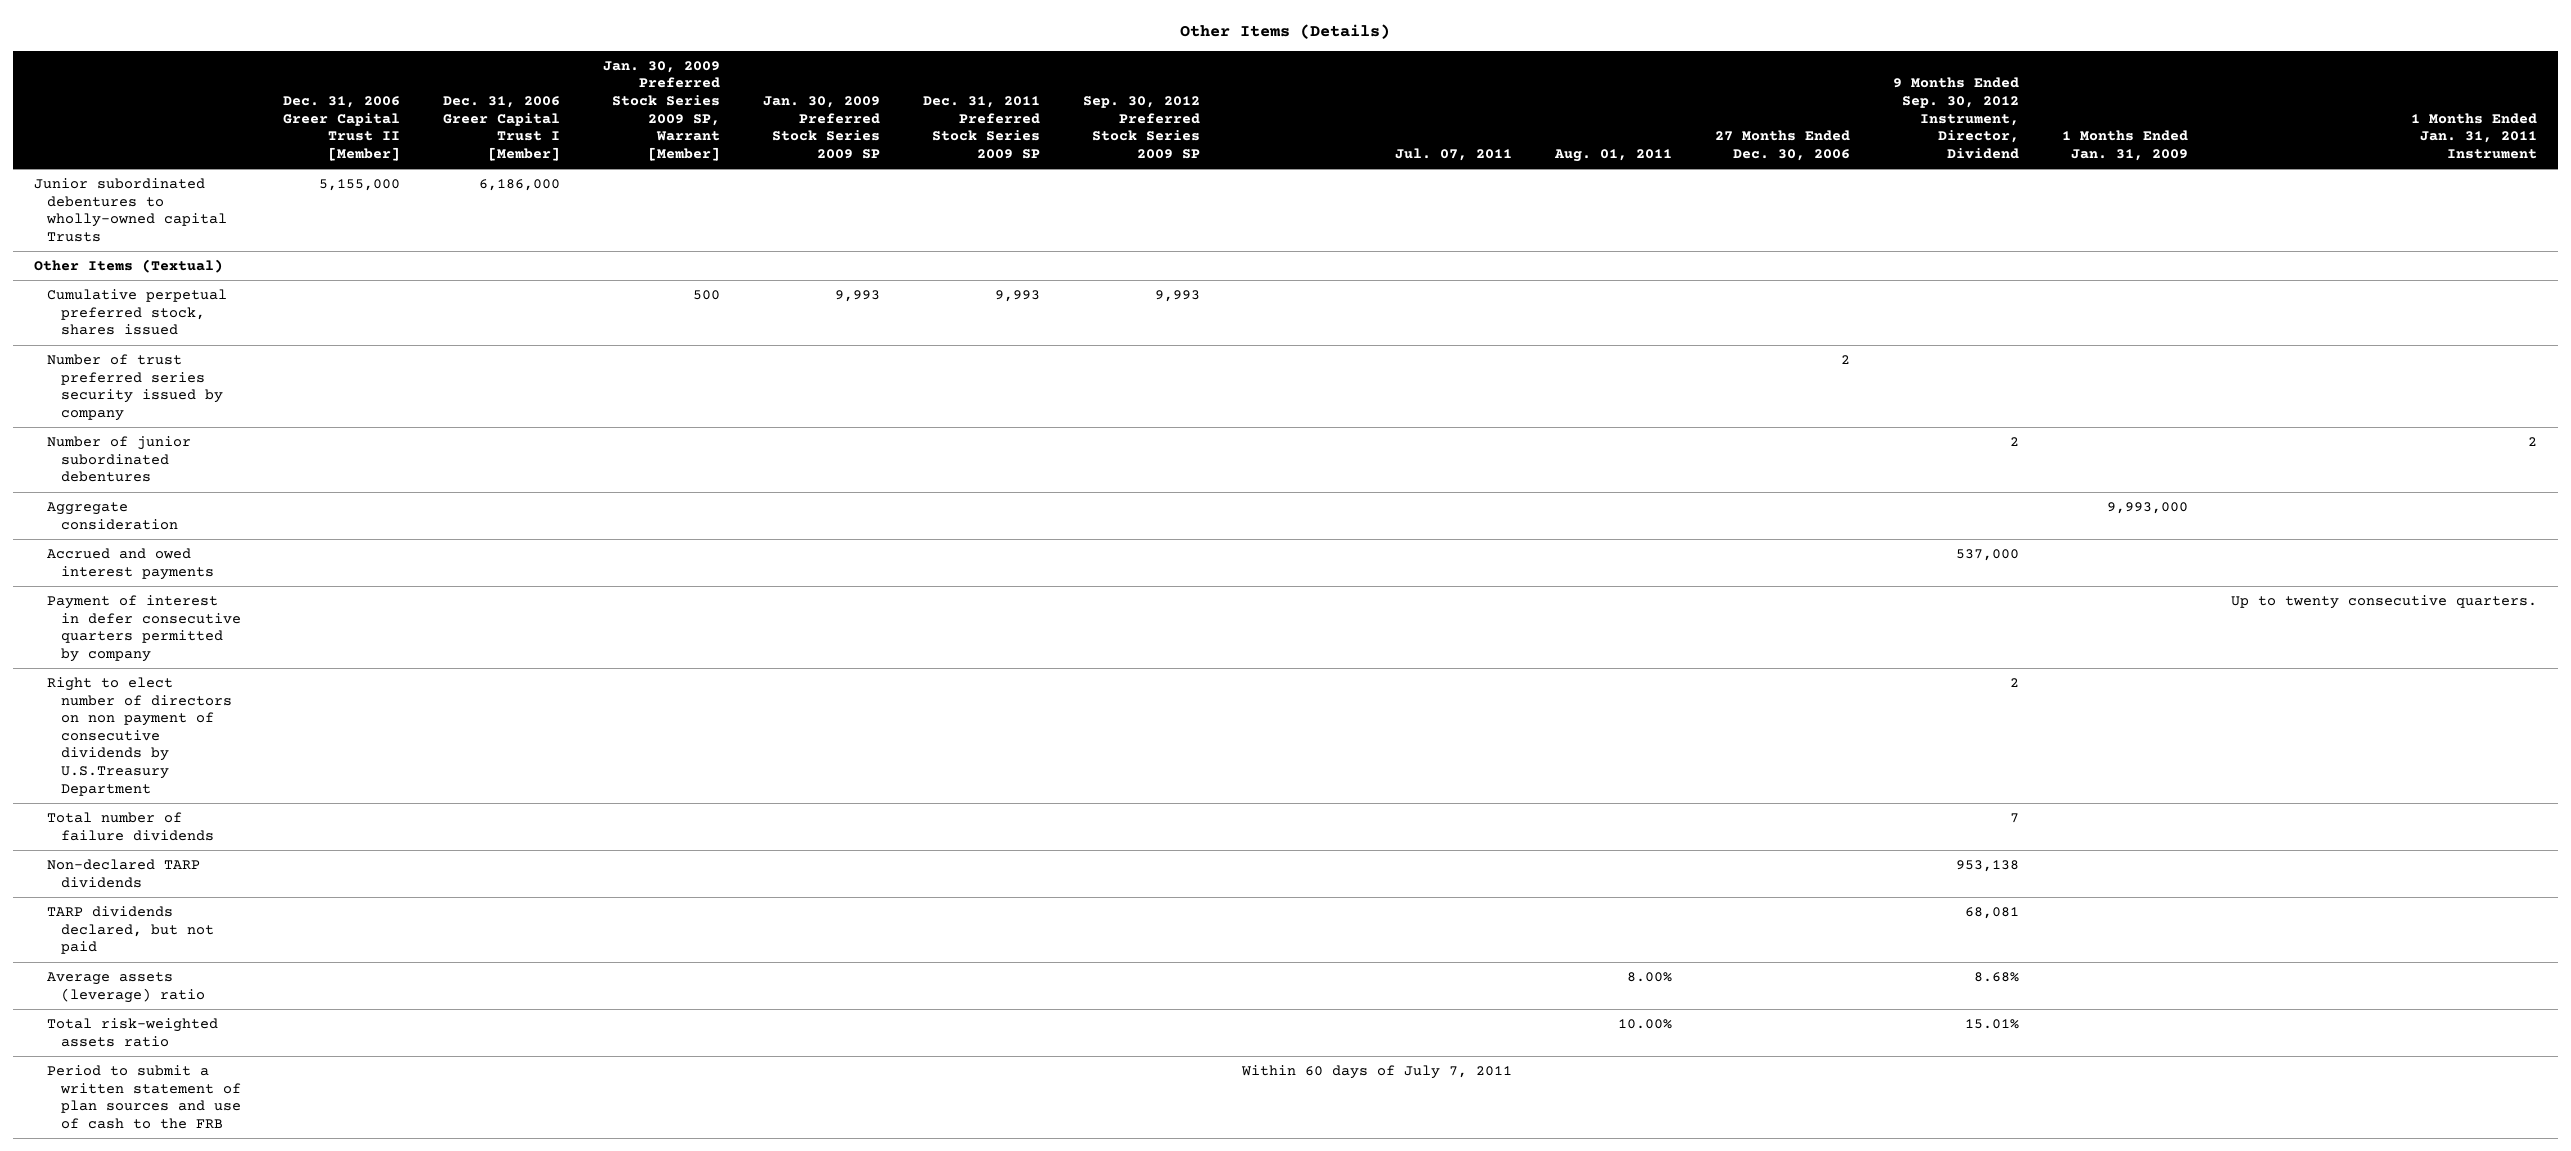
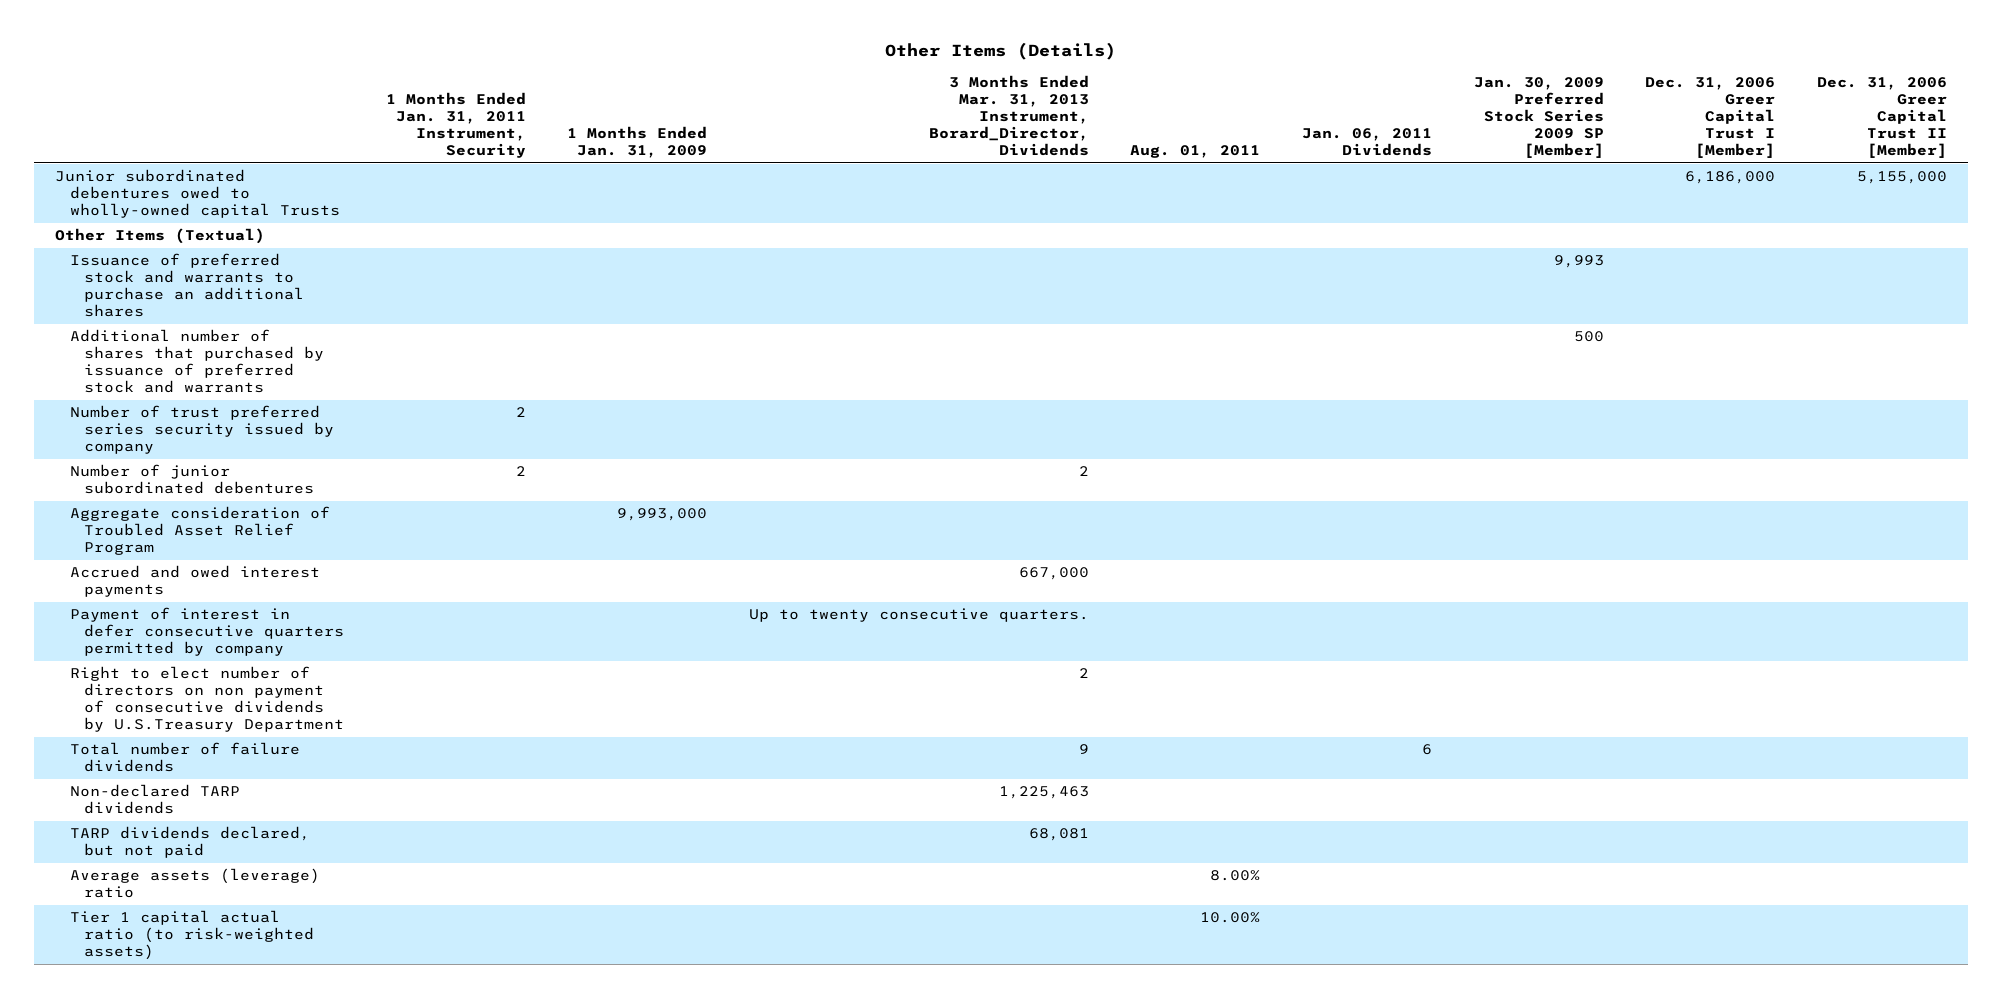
- | Dec. 31, 2006 Greer Capital Trust II [Member] | Dec. 31, 2006 Greer Capital Trust I [Member] | Jan. 30, 2009 Preferred Stock Series 2009 SP, Warrant [Member] | Jan. 30, 2009 Preferred Stock Series 2009 SP | Dec. 31, 2011 Preferred Stock Series 2009 SP | Sep. 30, 2012 Preferred Stock Series 2009 SP | Jul. 07, 2011 | Aug. 01, 2011 | 27 Months Ended Dec. 30, 2006 | 9 Months Ended Sep. 30, 2012 Instrument, Director, Dividend | 1 Months Ended Jan. 31, 2009 | 1 Months Ended Jan. 31, 2011 Instrument
+ | 1 Months Ended Jan. 31, 2011 Instrument, Security | 1 Months Ended Jan. 31, 2009 | 3 Months Ended Mar. 31, 2013 Instrument, Borard_Director, Dividends | Aug. 01, 2011 | Jan. 06, 2011 Dividends | Jan. 30, 2009 Preferred Stock Series 2009 SP [Member] | Dec. 31, 2006 Greer Capital Trust I [Member] | Dec. 31, 2006 Greer Capital Trust II [Member]
- Junior subordinated debentures to wholly-owned capital Trusts | 5,155,000 | 6,186,000 | | | | | | | | | |
+ Junior subordinated debentures owed to wholly-owned capital Trusts | | | | | | | 6,186,000 | 5,155,000
- Cumulative perpetual preferred stock, shares issued | | | 500 | 9,993 | 9,993 | 9,993 | | | | | |
+ Issuance of preferred stock and warrants to purchase an additional shares | | | | | | 9,993 | |
+ Additional number of shares that purchased by issuance of preferred stock and warrants | | | | | | 500 | |
- Aggregate consideration | | | | | | | | | | | 9,993,000 |
+ Aggregate consideration of Troubled Asset Relief Program | | 9,993,000 | | | | | |
- Total risk-weighted assets ratio | | | | | | | | 10.00% | | 15.01% | |
- Period to submit a written statement of plan sources and use of cash to the FRB | | | | | | | Within 60 days of July 7, 2011 | | | | |
+ Tier 1 capital actual ratio (to risk-weighted assets) | | | | 10.00% | | | |

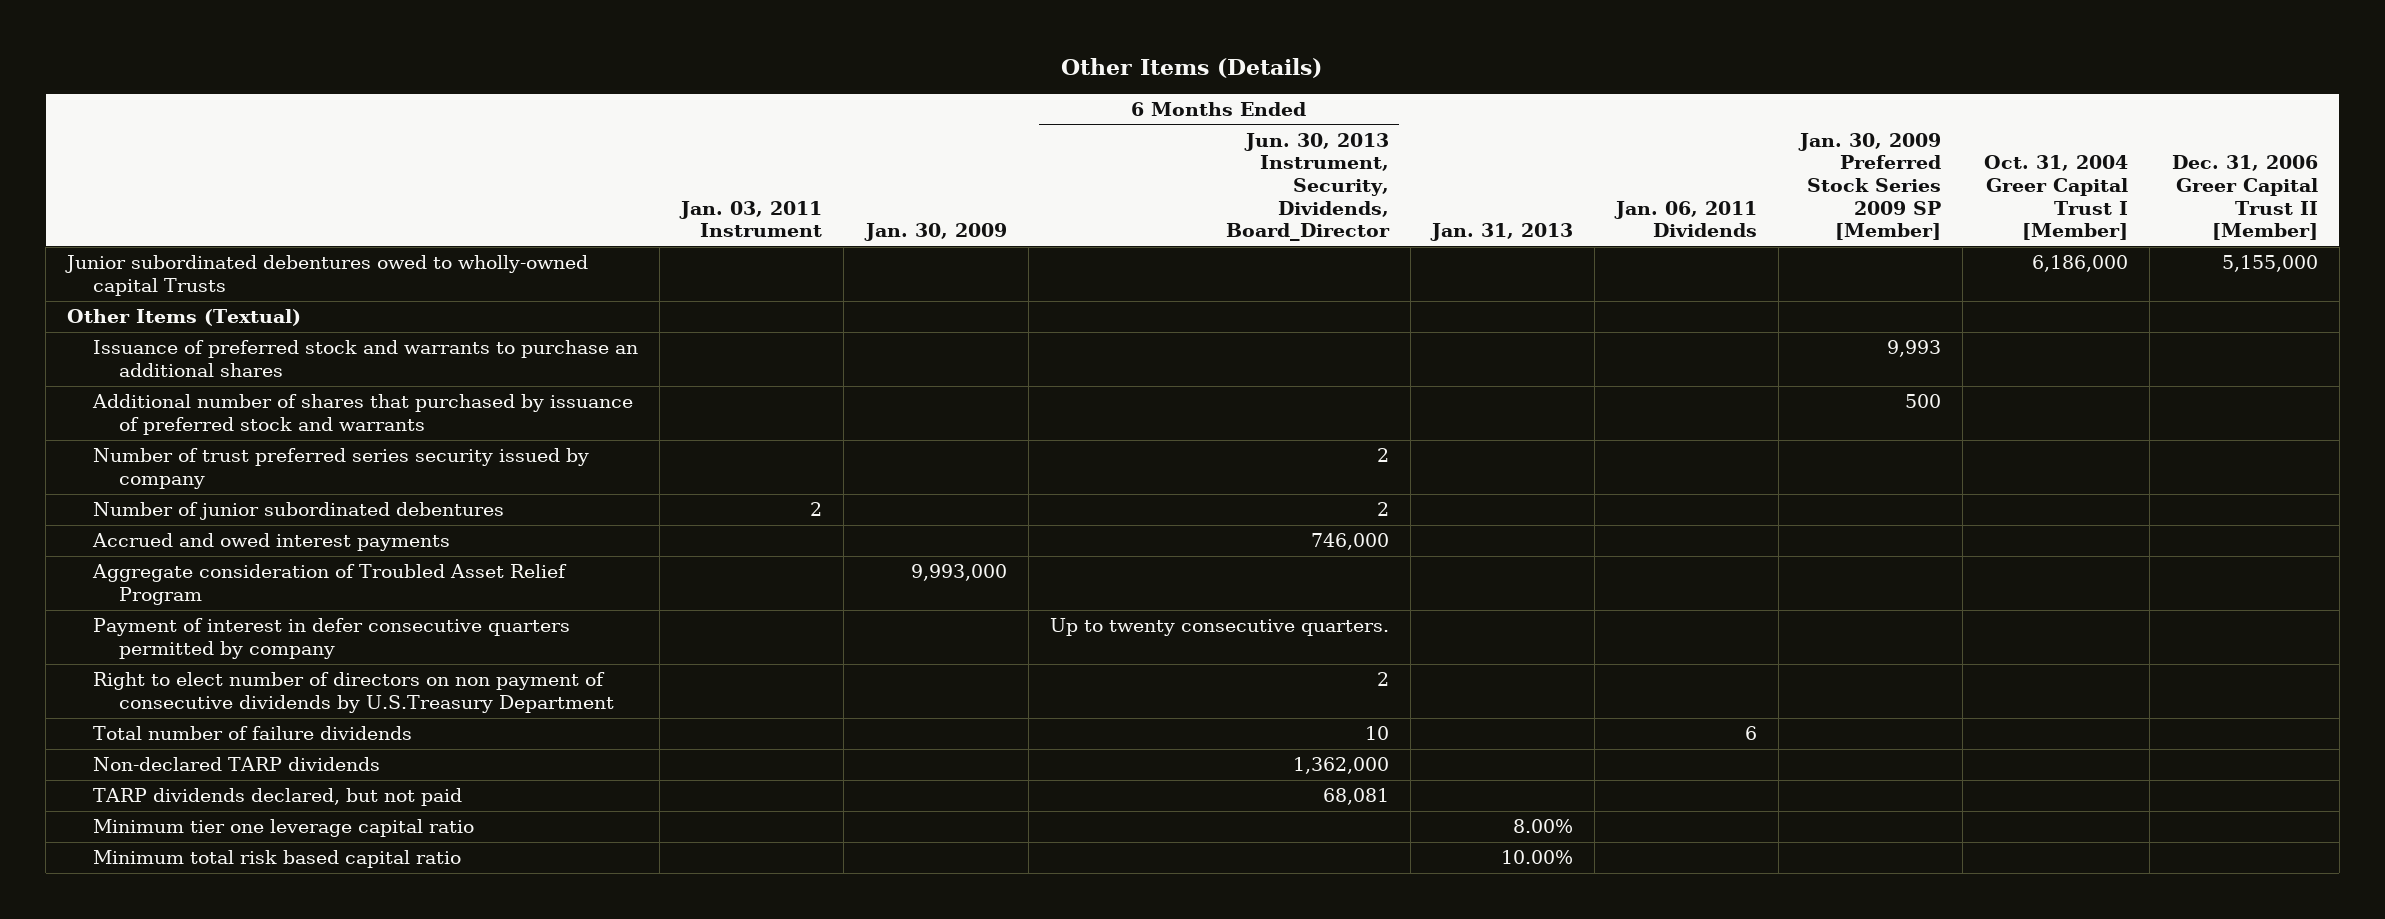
- | 1 Months Ended Jan. 31, 2011 Instrument, Security | 1 Months Ended Jan. 31, 2009 | 3 Months Ended Mar. 31, 2013 Instrument, Borard_Director, Dividends | Aug. 01, 2011 | Jan. 06, 2011 Dividends | Jan. 30, 2009 Preferred Stock Series 2009 SP [Member] | Dec. 31, 2006 Greer Capital Trust I [Member] | Dec. 31, 2006 Greer Capital Trust II [Member]
+ | Jan. 03, 2011 Instrument | Jan. 30, 2009 | 6 Months Ended Jun. 30, 2013 Instrument, Security, Dividends, Board_Director | Jan. 31, 2013 | Jan. 06, 2011 Dividends | Jan. 30, 2009 Preferred Stock Series 2009 SP [Member] | Oct. 31, 2004 Greer Capital Trust I [Member] | Dec. 31, 2006 Greer Capital Trust II [Member]
moved down: Aggregate consideration of Troubled Asset Relief Program | | 9,993,000 | | | | | |
- Average assets (leverage) ratio | | | | 8.00% | | | |
- Tier 1 capital actual ratio (to risk-weighted assets) | | | | 10.00% | | | |
+ Minimum tier one leverage capital ratio | | | | 8.00% | | | |
+ Minimum total risk based capital ratio | | | | 10.00% | | | |

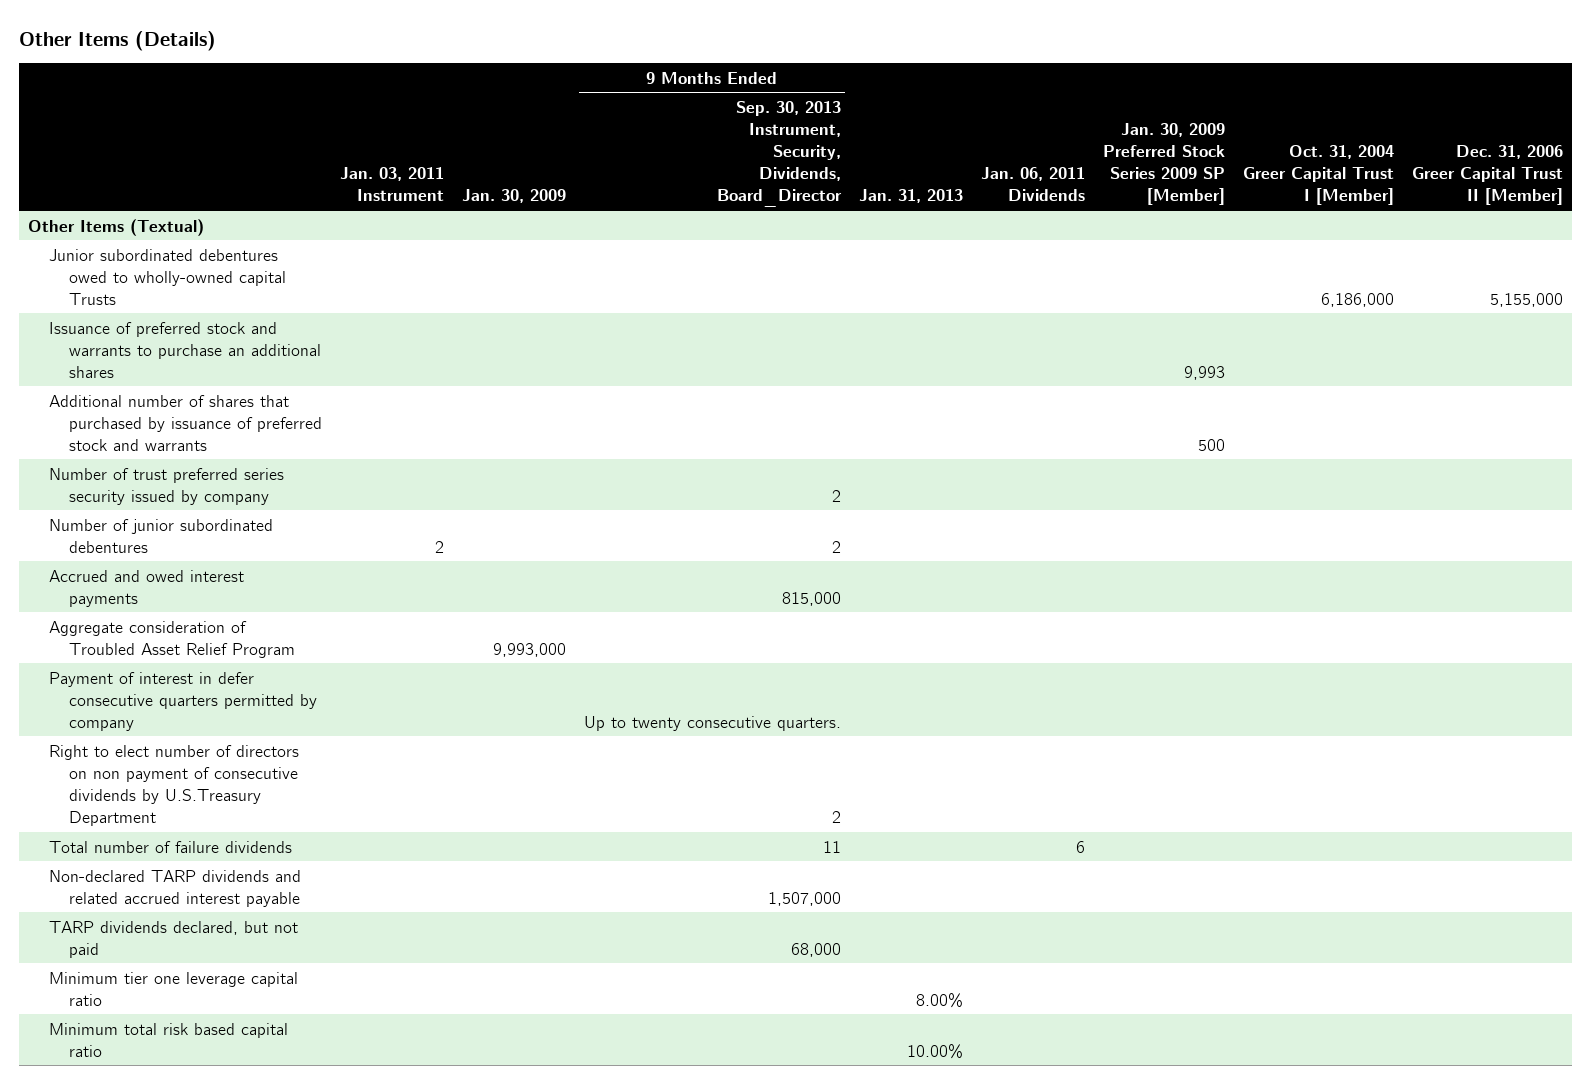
- | Jan. 03, 2011 Instrument | Jan. 30, 2009 | 6 Months Ended Jun. 30, 2013 Instrument, Security, Dividends, Board_Director | Jan. 31, 2013 | Jan. 06, 2011 Dividends | Jan. 30, 2009 Preferred Stock Series 2009 SP [Member] | Oct. 31, 2004 Greer Capital Trust I [Member] | Dec. 31, 2006 Greer Capital Trust II [Member]
+ | Jan. 03, 2011 Instrument | Jan. 30, 2009 | 9 Months Ended Sep. 30, 2013 Instrument, Security, Dividends, Board_Director | Jan. 31, 2013 | Jan. 06, 2011 Dividends | Jan. 30, 2009 Preferred Stock Series 2009 SP [Member] | Oct. 31, 2004 Greer Capital Trust I [Member] | Dec. 31, 2006 Greer Capital Trust II [Member]
moved down: Junior subordinated debentures owed to wholly-owned capital Trusts | | | | | | | 6,186,000 | 5,155,000
- Non-declared TARP dividends | | | 1,362,000 | | | | |
+ Non-declared TARP dividends and related accrued interest payable | | | 1,507,000 | | | | |

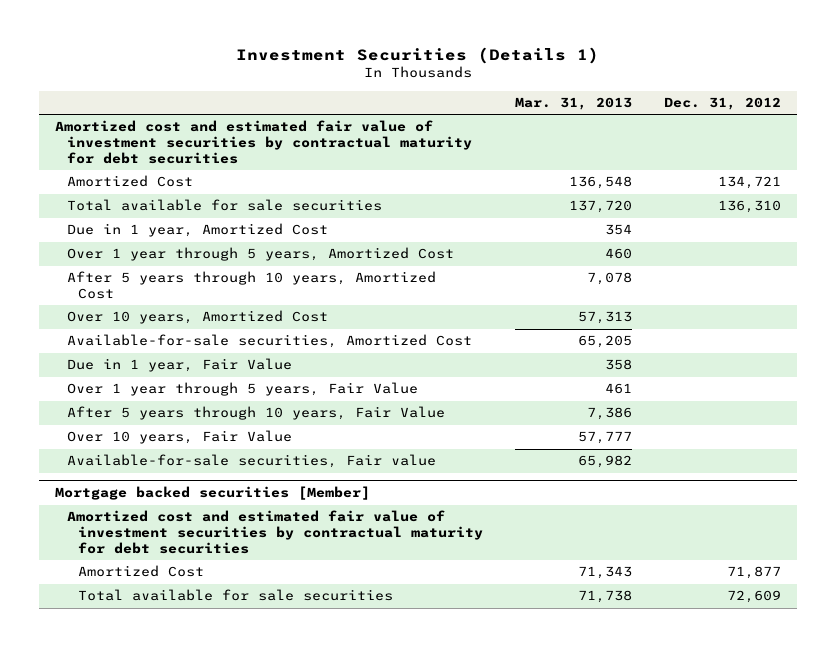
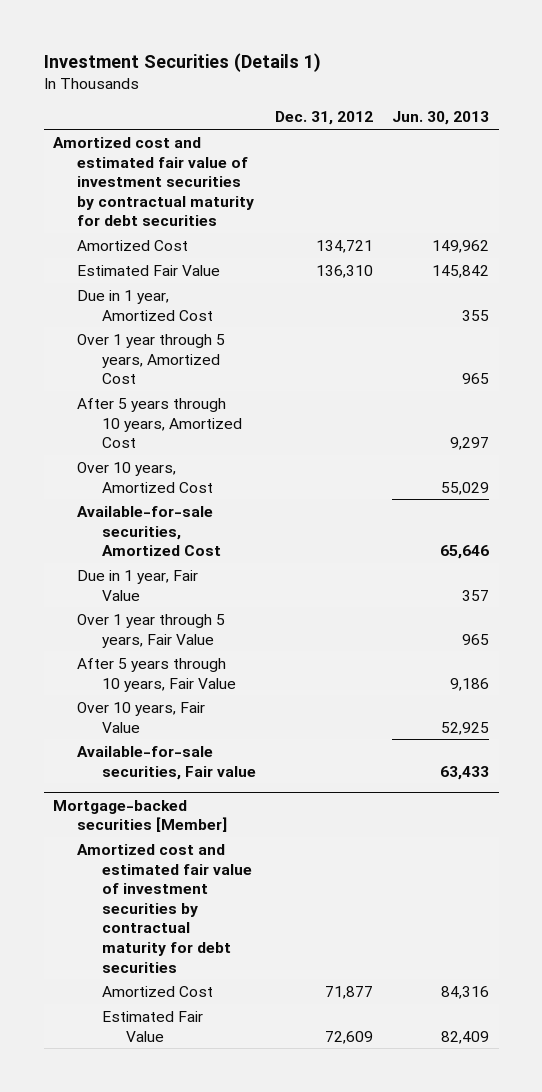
- | Mar. 31, 2013 | Dec. 31, 2012
+ | Dec. 31, 2012 | Jun. 30, 2013
- Total available for sale securities | 137,720 | 136,310
+ Estimated Fair Value | 136,310 | 145,842
- Mortgage backed securities [Member]
+ Mortgage-backed securities [Member]
- Total available for sale securities | 71,738 | 72,609
+ Estimated Fair Value | 72,609 | 82,409

